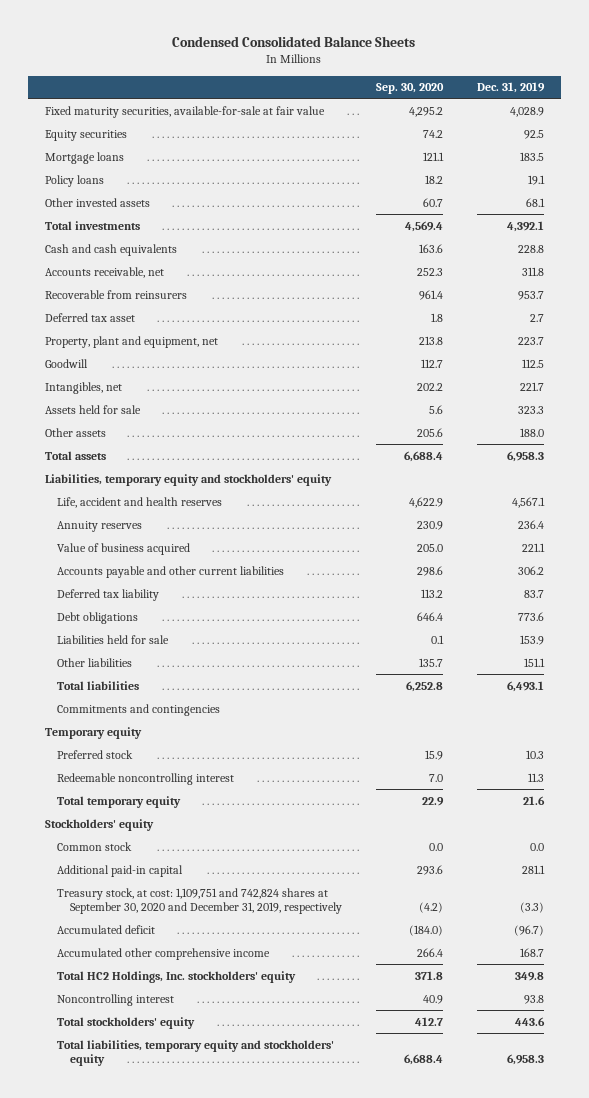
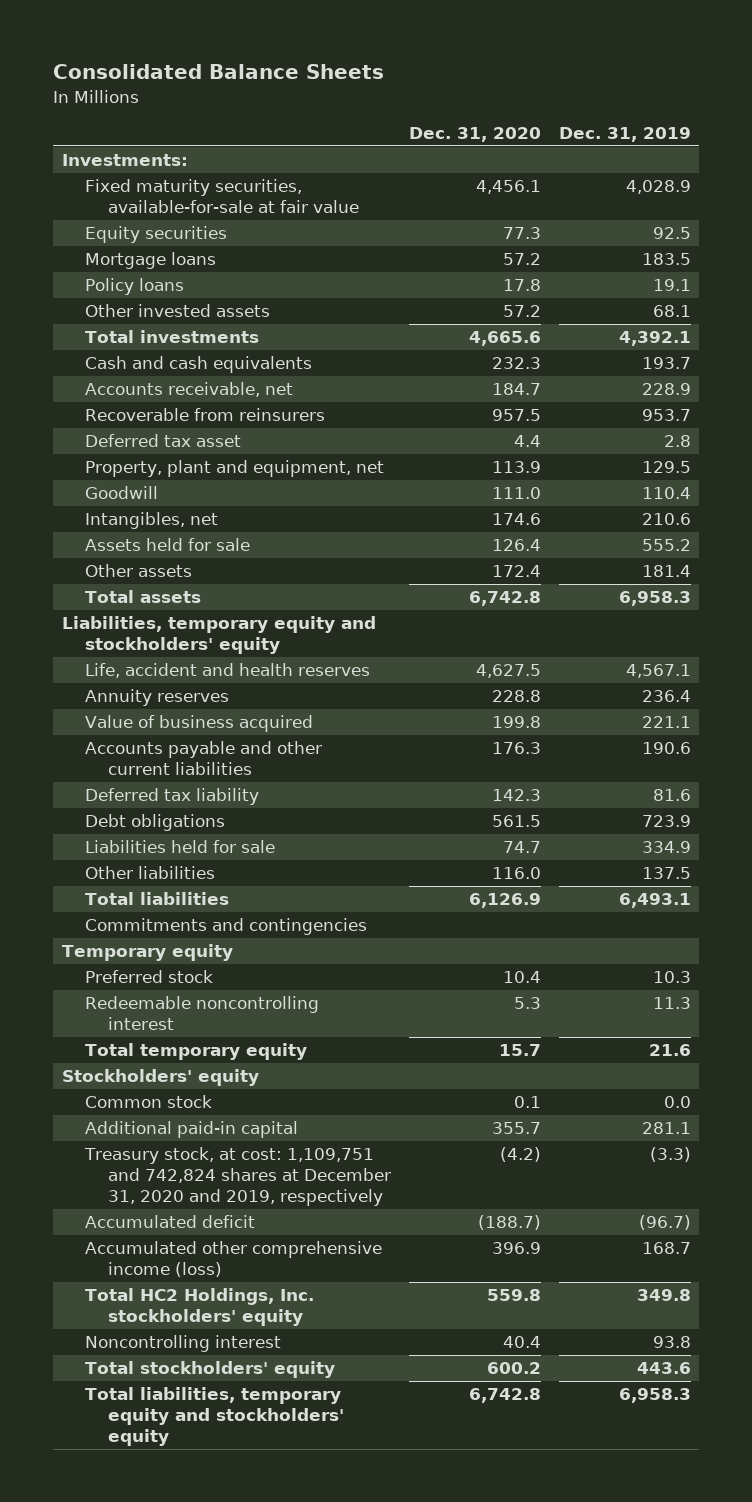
- Condensed Consolidated Balance Sheets
+ Consolidated Balance Sheets
- | Sep. 30, 2020 | Dec. 31, 2019
+ | Dec. 31, 2020 | Dec. 31, 2019
+ Investments:
- Cash and cash equivalents | 163.6 | 228.8
- Accounts receivable, net | 252.3 | 311.8
+ Cash and cash equivalents | 232.3 | 193.7
+ Accounts receivable, net | 184.7 | 228.9
- Deferred tax asset | 1.8 | 2.7
- Property, plant and equipment, net | 213.8 | 223.7
- Goodwill | 112.7 | 112.5
- Intangibles, net | 202.2 | 221.7
- Assets held for sale | 5.6 | 323.3
- Other assets | 205.6 | 188.0
+ Deferred tax asset | 4.4 | 2.8
+ Property, plant and equipment, net | 113.9 | 129.5
+ Goodwill | 111.0 | 110.4
+ Intangibles, net | 174.6 | 210.6
+ Assets held for sale | 126.4 | 555.2
+ Other assets | 172.4 | 181.4
- Accounts payable and other current liabilities | 298.6 | 306.2
- Deferred tax liability | 113.2 | 83.7
- Debt obligations | 646.4 | 773.6
- Liabilities held for sale | 0.1 | 153.9
- Other liabilities | 135.7 | 151.1
+ Accounts payable and other current liabilities | 176.3 | 190.6
+ Deferred tax liability | 142.3 | 81.6
+ Debt obligations | 561.5 | 723.9
+ Liabilities held for sale | 74.7 | 334.9
+ Other liabilities | 116.0 | 137.5
- Treasury stock, at cost: 1,109,751 and 742,824 shares at September 30, 2020 and December 31, 2019, respectively | (4.2) | (3.3)
+ Treasury stock, at cost: 1,109,751 and 742,824 shares at December 31, 2020 and 2019, respectively | (4.2) | (3.3)
- Accumulated other comprehensive income | 266.4 | 168.7
+ Accumulated other comprehensive income (loss) | 396.9 | 168.7

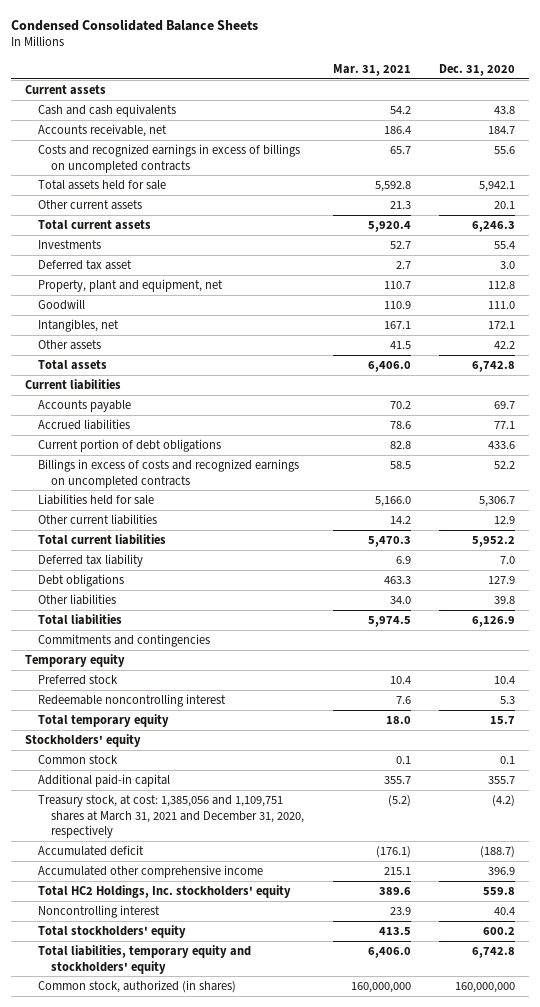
- Consolidated Balance Sheets
+ Condensed Consolidated Balance Sheets
- | Dec. 31, 2020 | Dec. 31, 2019
+ | Mar. 31, 2021 | Dec. 31, 2020
- Investments:
- Fixed maturity securities, available-for-sale at fair value | 4,456.1 | 4,028.9
- Equity securities | 77.3 | 92.5
- Mortgage loans | 57.2 | 183.5
- Policy loans | 17.8 | 19.1
- Other invested assets | 57.2 | 68.1
- Total investments | 4,665.6 | 4,392.1
- Cash and cash equivalents | 232.3 | 193.7
+ Current assets
+ Cash and cash equivalents | 54.2 | 43.8
- Recoverable from reinsurers | 957.5 | 953.7
- Deferred tax asset | 4.4 | 2.8
- Property, plant and equipment, net | 113.9 | 129.5
+ Costs and recognized earnings in excess of billings on uncompleted contracts | 65.7 | 55.6
+ Total assets held for sale | 5,592.8 | 5,942.1
+ Other current assets | 21.3 | 20.1
+ Total current assets | 5,920.4 | 6,246.3
+ Investments | 52.7 | 55.4
+ Deferred tax asset | 2.7 | 3.0
+ Property, plant and equipment, net | 110.7 | 112.8
- Intangibles, net | 174.6 | 210.6
- Assets held for sale | 126.4 | 555.2
- Other assets | 172.4 | 181.4
+ Intangibles, net | 167.1 | 172.1
+ Other assets | 41.5 | 42.2
- Liabilities, temporary equity and stockholders' equity
- Life, accident and health reserves | 4,627.5 | 4,567.1
- Annuity reserves | 228.8 | 236.4
- Value of business acquired | 199.8 | 221.1
- Accounts payable and other current liabilities | 176.3 | 190.6
- Deferred tax liability | 142.3 | 81.6
- Debt obligations | 561.5 | 723.9
- Liabilities held for sale | 74.7 | 334.9
- Other liabilities | 116.0 | 137.5
+ Current liabilities
+ Accounts payable | 70.2 | 69.7
+ Accrued liabilities | 78.6 | 77.1
+ Current portion of debt obligations | 82.8 | 433.6
+ Billings in excess of costs and recognized earnings on uncompleted contracts | 58.5 | 52.2
+ Liabilities held for sale | 5,166.0 | 5,306.7
+ Other current liabilities | 14.2 | 12.9
+ Total current liabilities | 5,470.3 | 5,952.2
+ Deferred tax liability | 6.9 | 7.0
+ Debt obligations | 463.3 | 127.9
+ Other liabilities | 34.0 | 39.8
- Treasury stock, at cost: 1,109,751 and 742,824 shares at December 31, 2020 and 2019, respectively | (4.2) | (3.3)
+ Treasury stock, at cost: 1,385,056 and 1,109,751 shares at March 31, 2021 and December 31, 2020, respectively | (5.2) | (4.2)
- Accumulated other comprehensive income (loss) | 396.9 | 168.7
+ Accumulated other comprehensive income | 215.1 | 396.9
+ Common stock, authorized (in shares) | 160,000,000 | 160,000,000

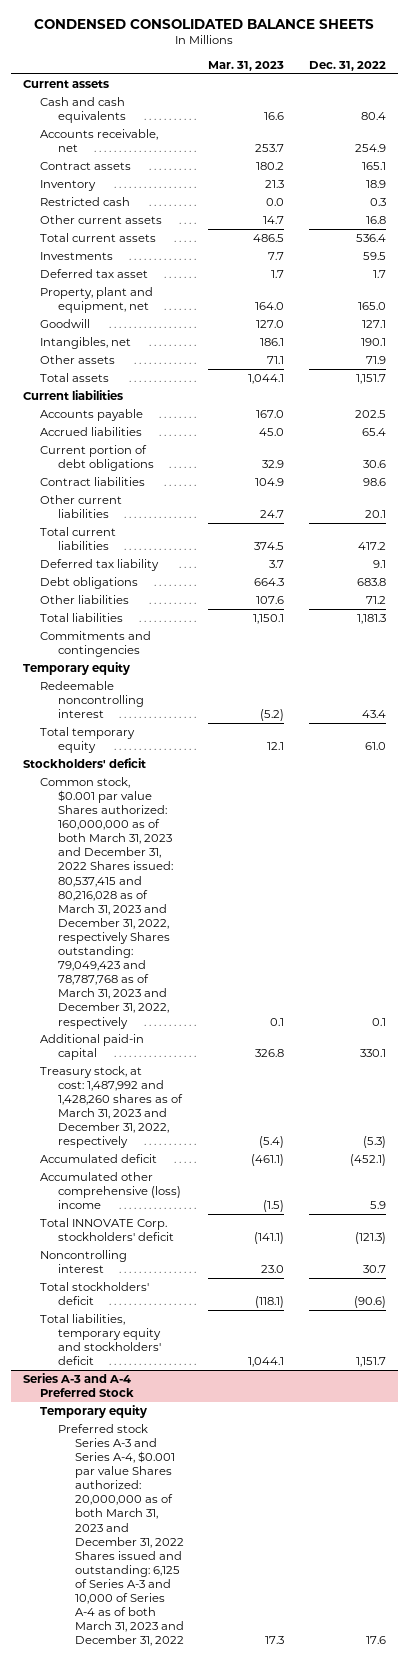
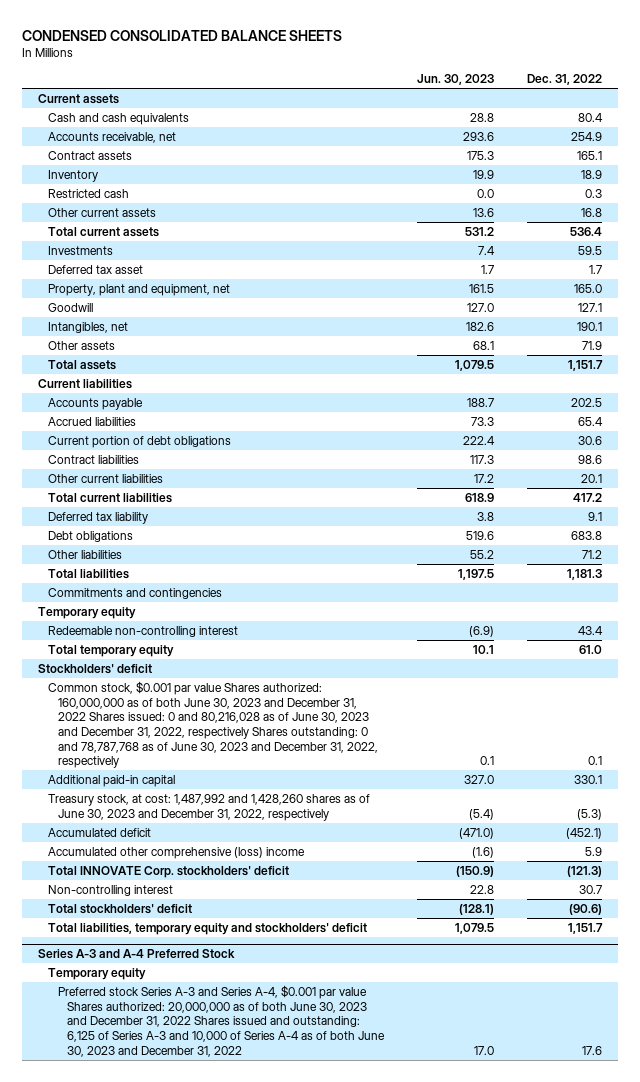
- | Mar. 31, 2023 | Dec. 31, 2022
+ | Jun. 30, 2023 | Dec. 31, 2022
- Redeemable noncontrolling interest | (5.2) | 43.4
+ Redeemable non-controlling interest | (6.9) | 43.4
- Common stock, $0.001 par value Shares authorized: 160,000,000 as of both March 31, 2023 and December 31, 2022 Shares issued: 80,537,415 and 80,216,028 as of March 31, 2023 and December 31, 2022, respectively Shares outstanding: 79,049,423 and 78,787,768 as of March 31, 2023 and December 31, 2022, respectively | 0.1 | 0.1
+ Common stock, $0.001 par value Shares authorized: 160,000,000 as of both June 30, 2023 and December 31, 2022 Shares issued: 0 and 80,216,028 as of June 30, 2023 and December 31, 2022, respectively Shares outstanding: 0 and 78,787,768 as of June 30, 2023 and December 31, 2022, respectively | 0.1 | 0.1
- Treasury stock, at cost: 1,487,992 and 1,428,260 shares as of March 31, 2023 and December 31, 2022, respectively | (5.4) | (5.3)
+ Treasury stock, at cost: 1,487,992 and 1,428,260 shares as of June 30, 2023 and December 31, 2022, respectively | (5.4) | (5.3)
- Noncontrolling interest | 23.0 | 30.7
+ Non-controlling interest | 22.8 | 30.7
@ Series A-3 and A-4 Preferred Stock
- Preferred stock Series A-3 and Series A-4, $0.001 par value Shares authorized: 20,000,000 as of both March 31, 2023 and December 31, 2022 Shares issued and outstanding: 6,125 of Series A-3 and 10,000 of Series A-4 as of both March 31, 2023 and December 31, 2022 | 17.3 | 17.6
+ Preferred stock Series A-3 and Series A-4, $0.001 par value Shares authorized: 20,000,000 as of both June 30, 2023 and December 31, 2022 Shares issued and outstanding: 6,125 of Series A-3 and 10,000 of Series A-4 as of both June 30, 2023 and December 31, 2022 | 17.0 | 17.6

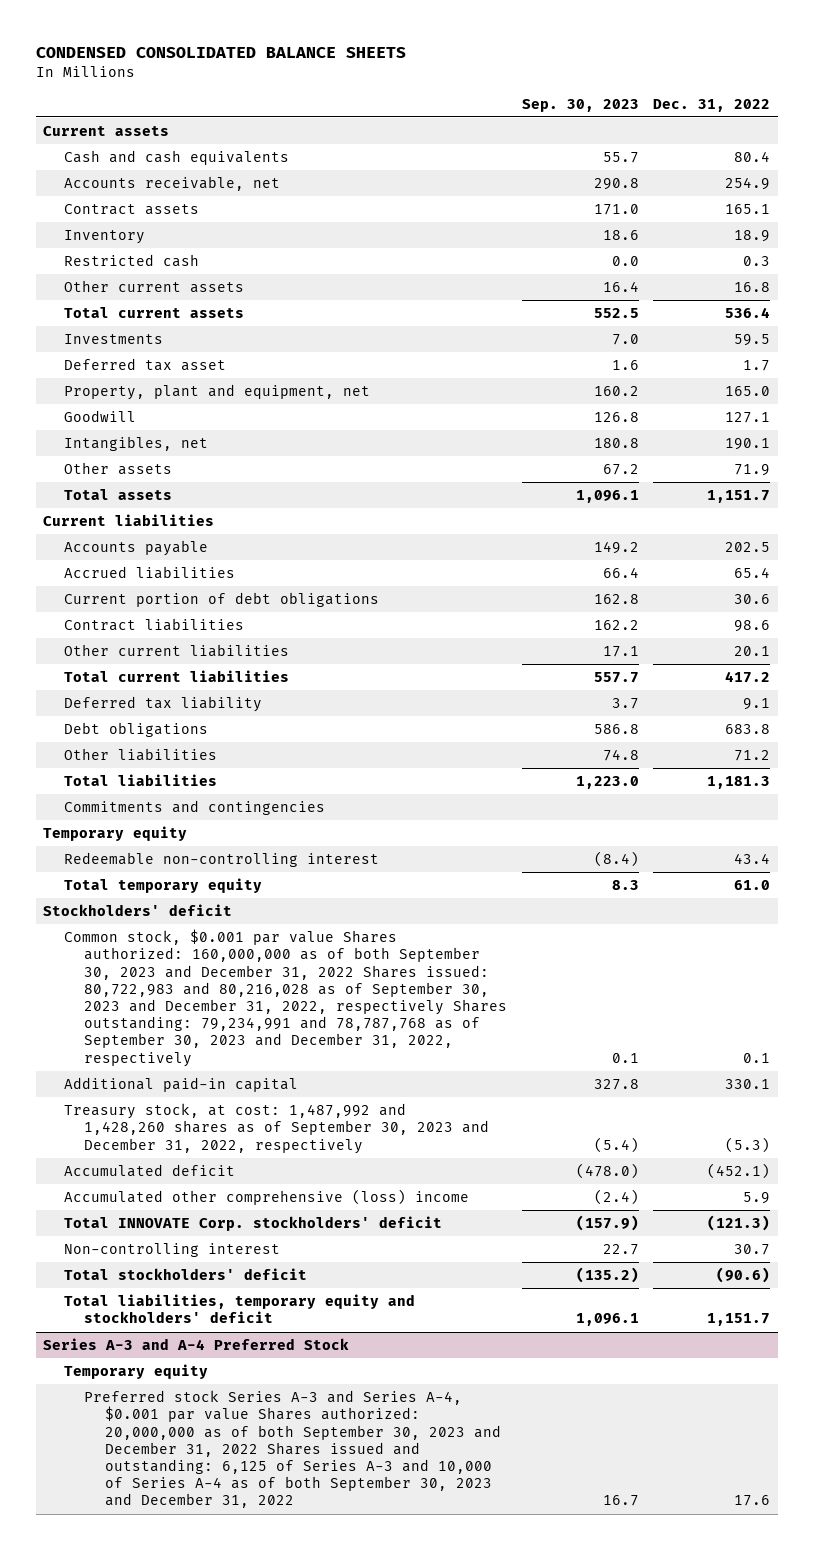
- | Jun. 30, 2023 | Dec. 31, 2022
+ | Sep. 30, 2023 | Dec. 31, 2022
- Common stock, $0.001 par value Shares authorized: 160,000,000 as of both June 30, 2023 and December 31, 2022 Shares issued: 0 and 80,216,028 as of June 30, 2023 and December 31, 2022, respectively Shares outstanding: 0 and 78,787,768 as of June 30, 2023 and December 31, 2022, respectively | 0.1 | 0.1
+ Common stock, $0.001 par value Shares authorized: 160,000,000 as of both September 30, 2023 and December 31, 2022 Shares issued: 80,722,983 and 80,216,028 as of September 30, 2023 and December 31, 2022, respectively Shares outstanding: 79,234,991 and 78,787,768 as of September 30, 2023 and December 31, 2022, respectively | 0.1 | 0.1
- Treasury stock, at cost: 1,487,992 and 1,428,260 shares as of June 30, 2023 and December 31, 2022, respectively | (5.4) | (5.3)
+ Treasury stock, at cost: 1,487,992 and 1,428,260 shares as of September 30, 2023 and December 31, 2022, respectively | (5.4) | (5.3)
@ Series A-3 and A-4 Preferred Stock
- Preferred stock Series A-3 and Series A-4, $0.001 par value Shares authorized: 20,000,000 as of both June 30, 2023 and December 31, 2022 Shares issued and outstanding: 6,125 of Series A-3 and 10,000 of Series A-4 as of both June 30, 2023 and December 31, 2022 | 17.0 | 17.6
+ Preferred stock Series A-3 and Series A-4, $0.001 par value Shares authorized: 20,000,000 as of both September 30, 2023 and December 31, 2022 Shares issued and outstanding: 6,125 of Series A-3 and 10,000 of Series A-4 as of both September 30, 2023 and December 31, 2022 | 16.7 | 17.6

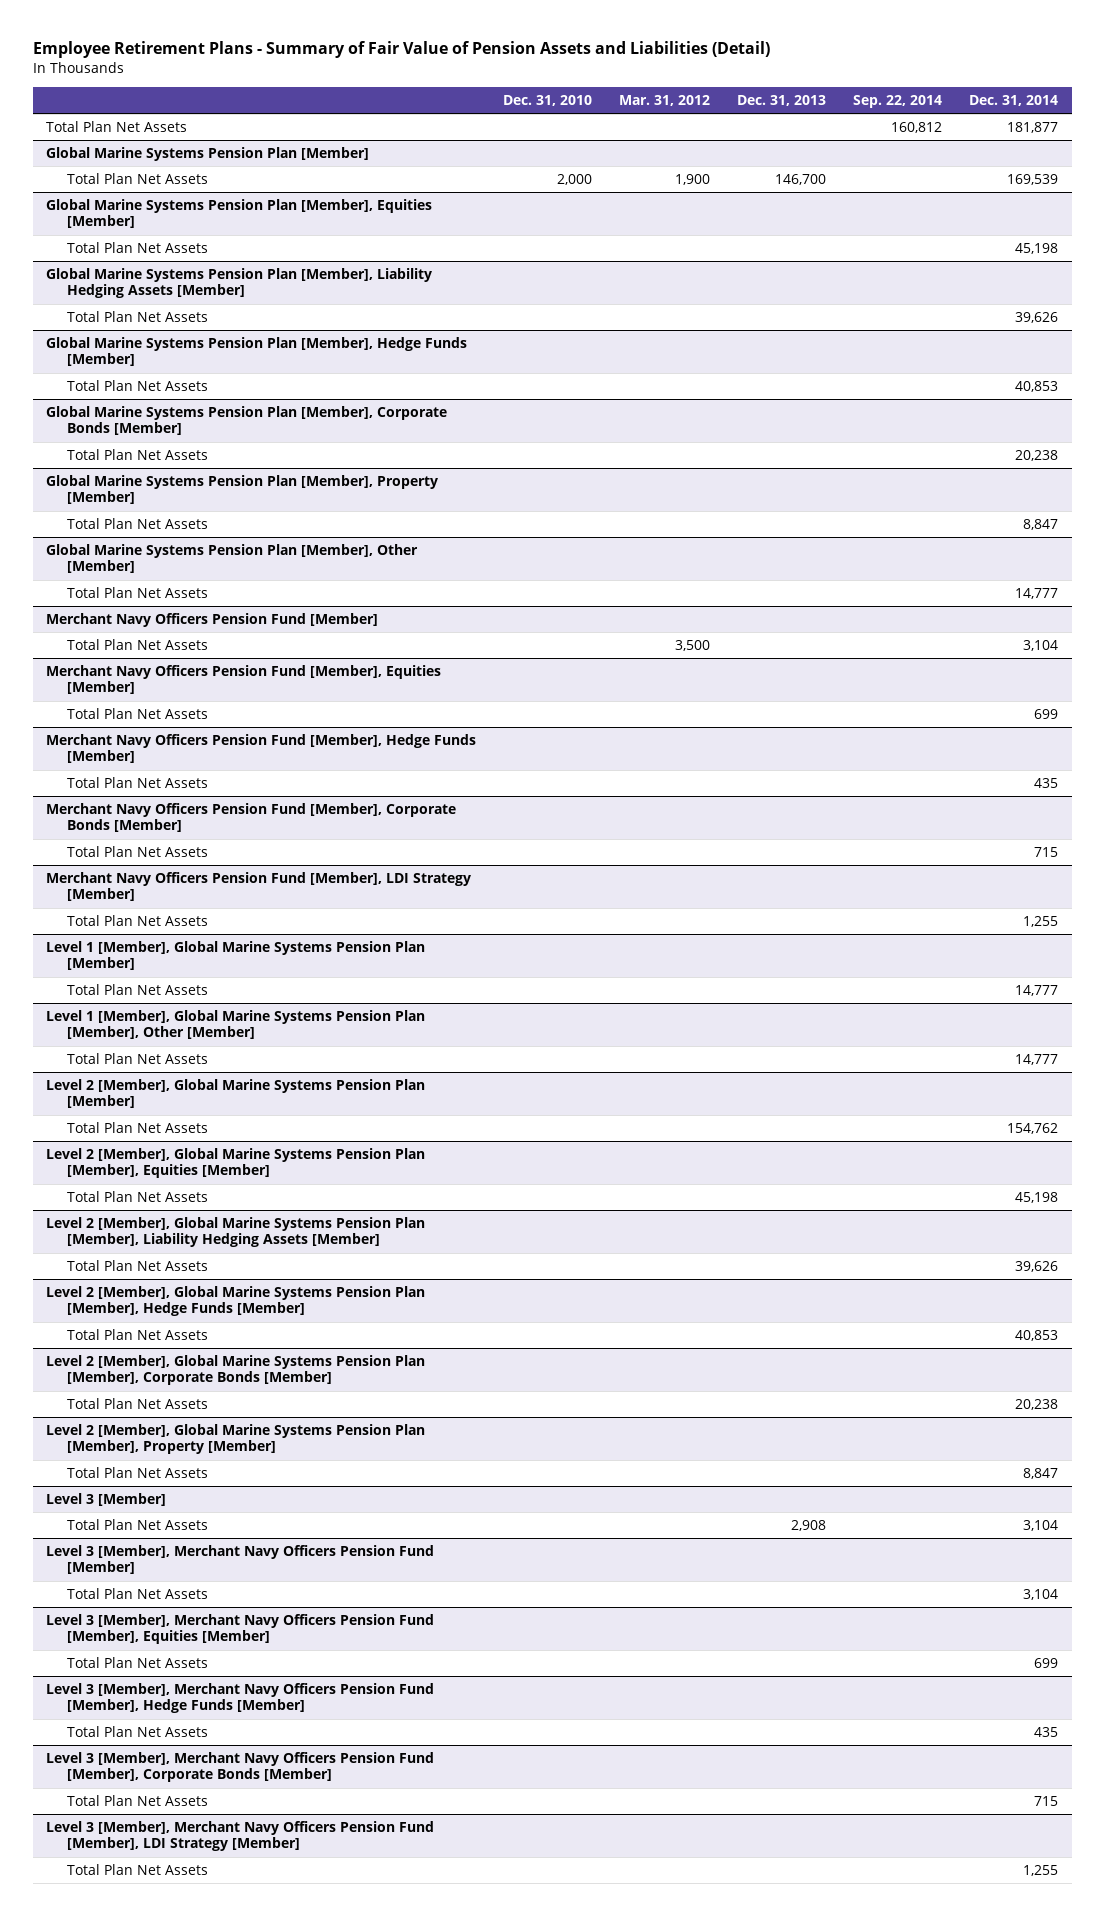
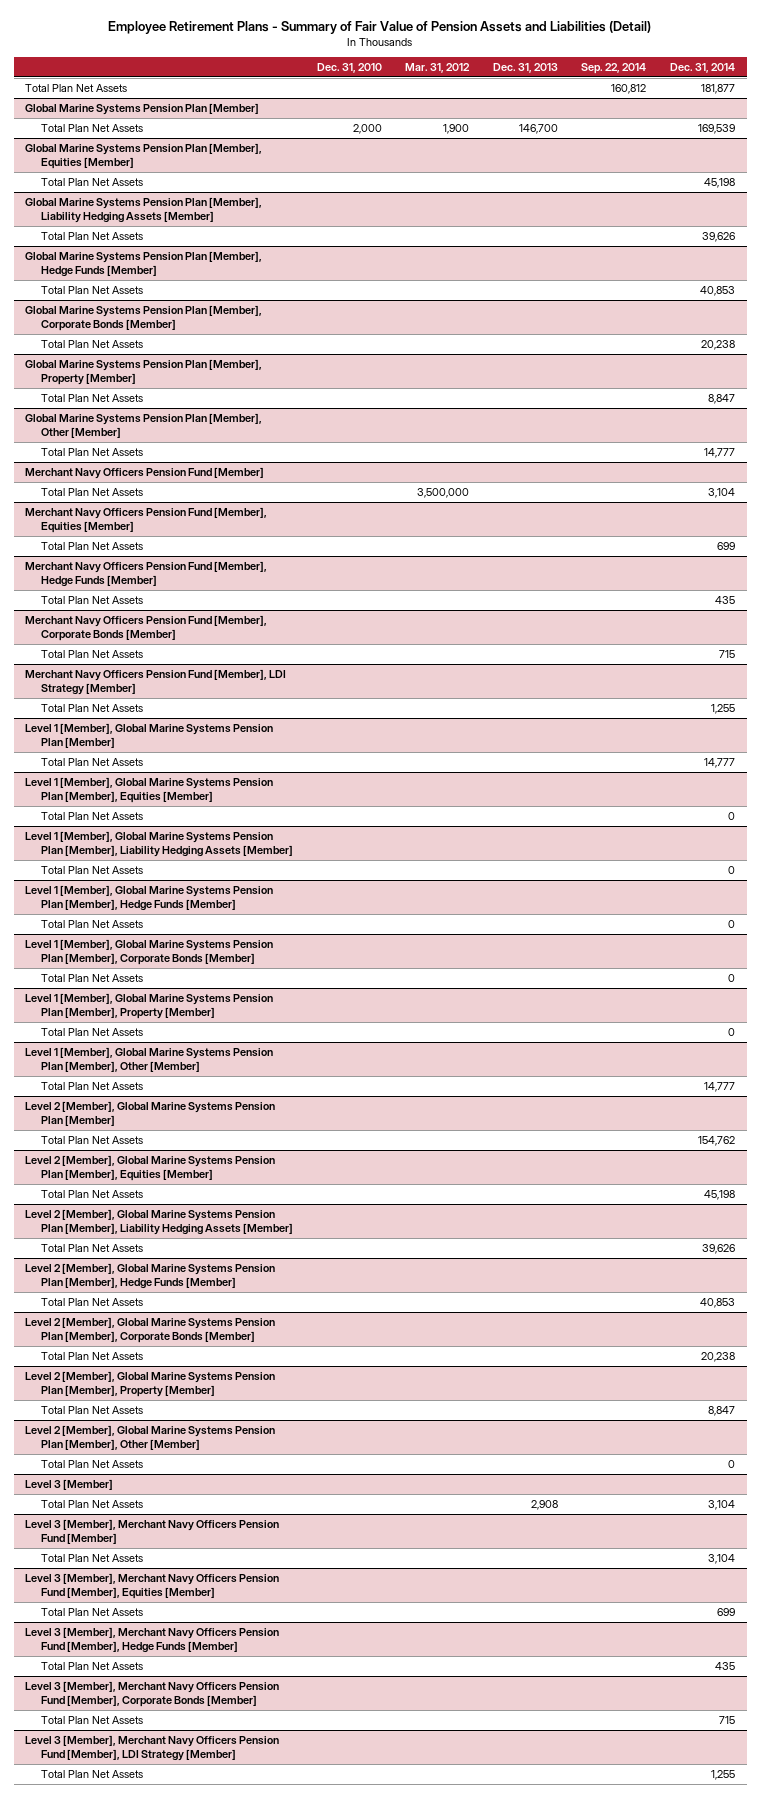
@ Merchant Navy Officers Pension Fund [Member]
- Total Plan Net Assets | | 3,500 | | | 3,104
+ Total Plan Net Assets | | 3,500,000 | | | 3,104
+ Level 1 [Member], Global Marine Systems Pension Plan [Member], Equities [Member]
+ Total Plan Net Assets | | | | | 0
+ Level 1 [Member], Global Marine Systems Pension Plan [Member], Liability Hedging Assets [Member]
+ Total Plan Net Assets | | | | | 0
+ Level 1 [Member], Global Marine Systems Pension Plan [Member], Hedge Funds [Member]
+ Total Plan Net Assets | | | | | 0
+ Level 1 [Member], Global Marine Systems Pension Plan [Member], Corporate Bonds [Member]
+ Total Plan Net Assets | | | | | 0
+ Level 1 [Member], Global Marine Systems Pension Plan [Member], Property [Member]
+ Total Plan Net Assets | | | | | 0
+ Level 2 [Member], Global Marine Systems Pension Plan [Member], Other [Member]
+ Total Plan Net Assets | | | | | 0

